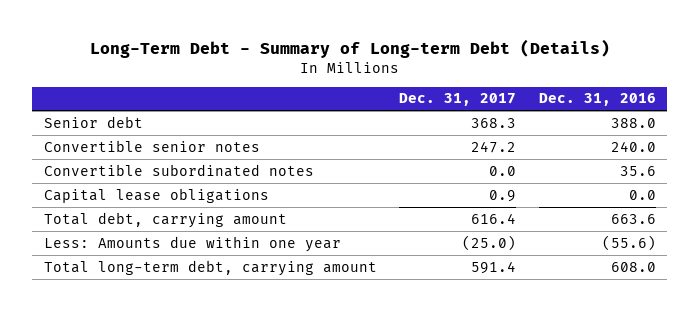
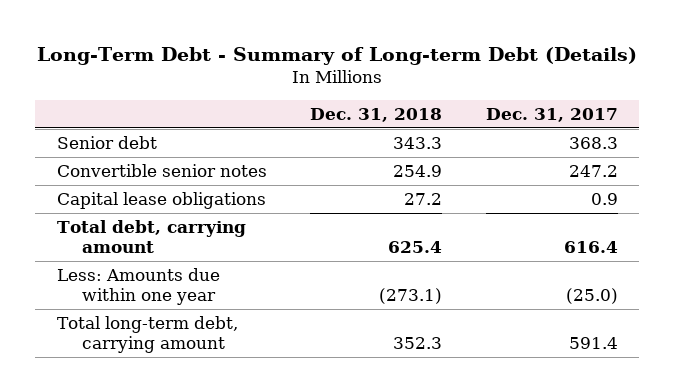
- | Dec. 31, 2017 | Dec. 31, 2016
+ | Dec. 31, 2018 | Dec. 31, 2017
- Convertible subordinated notes | 0.0 | 35.6

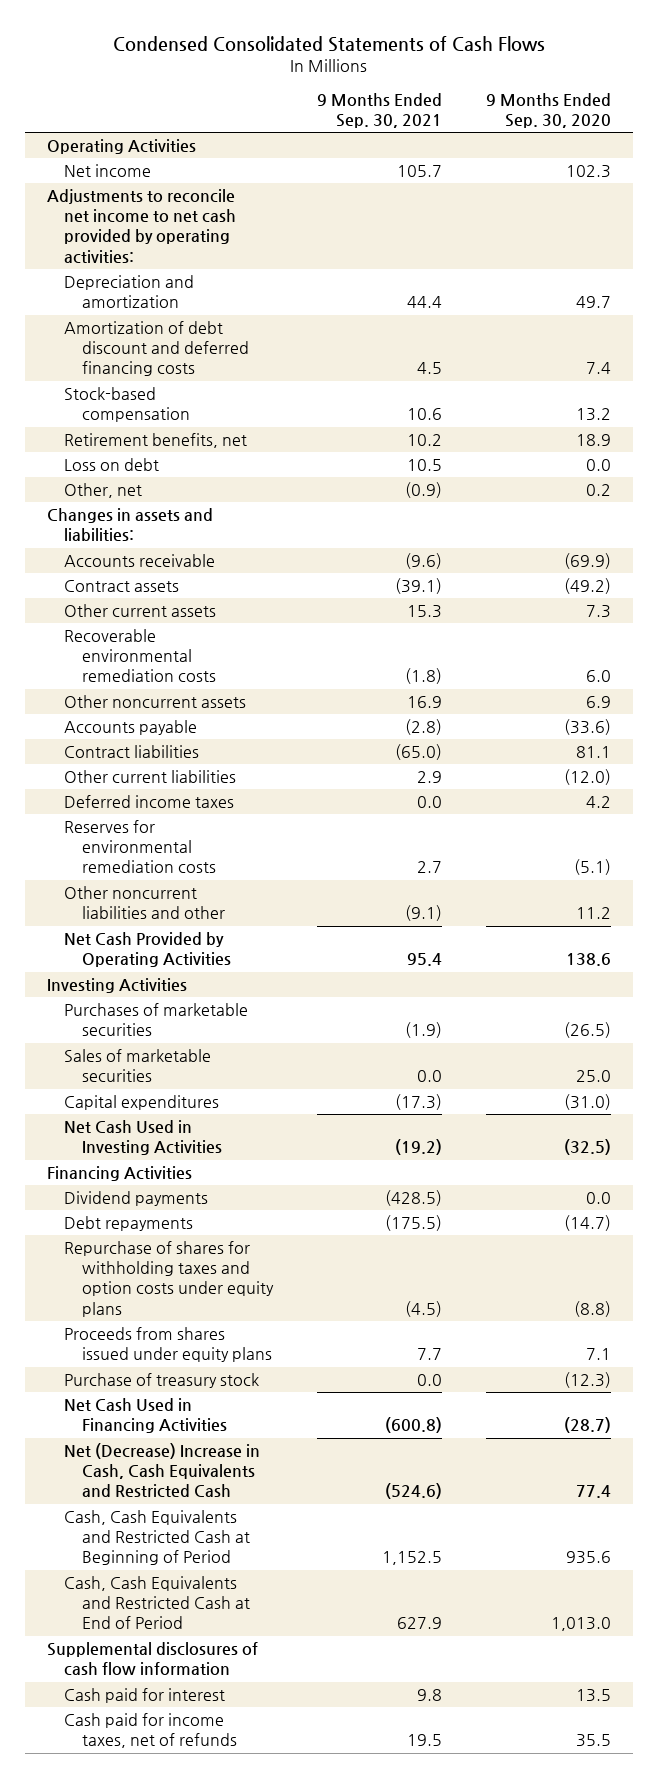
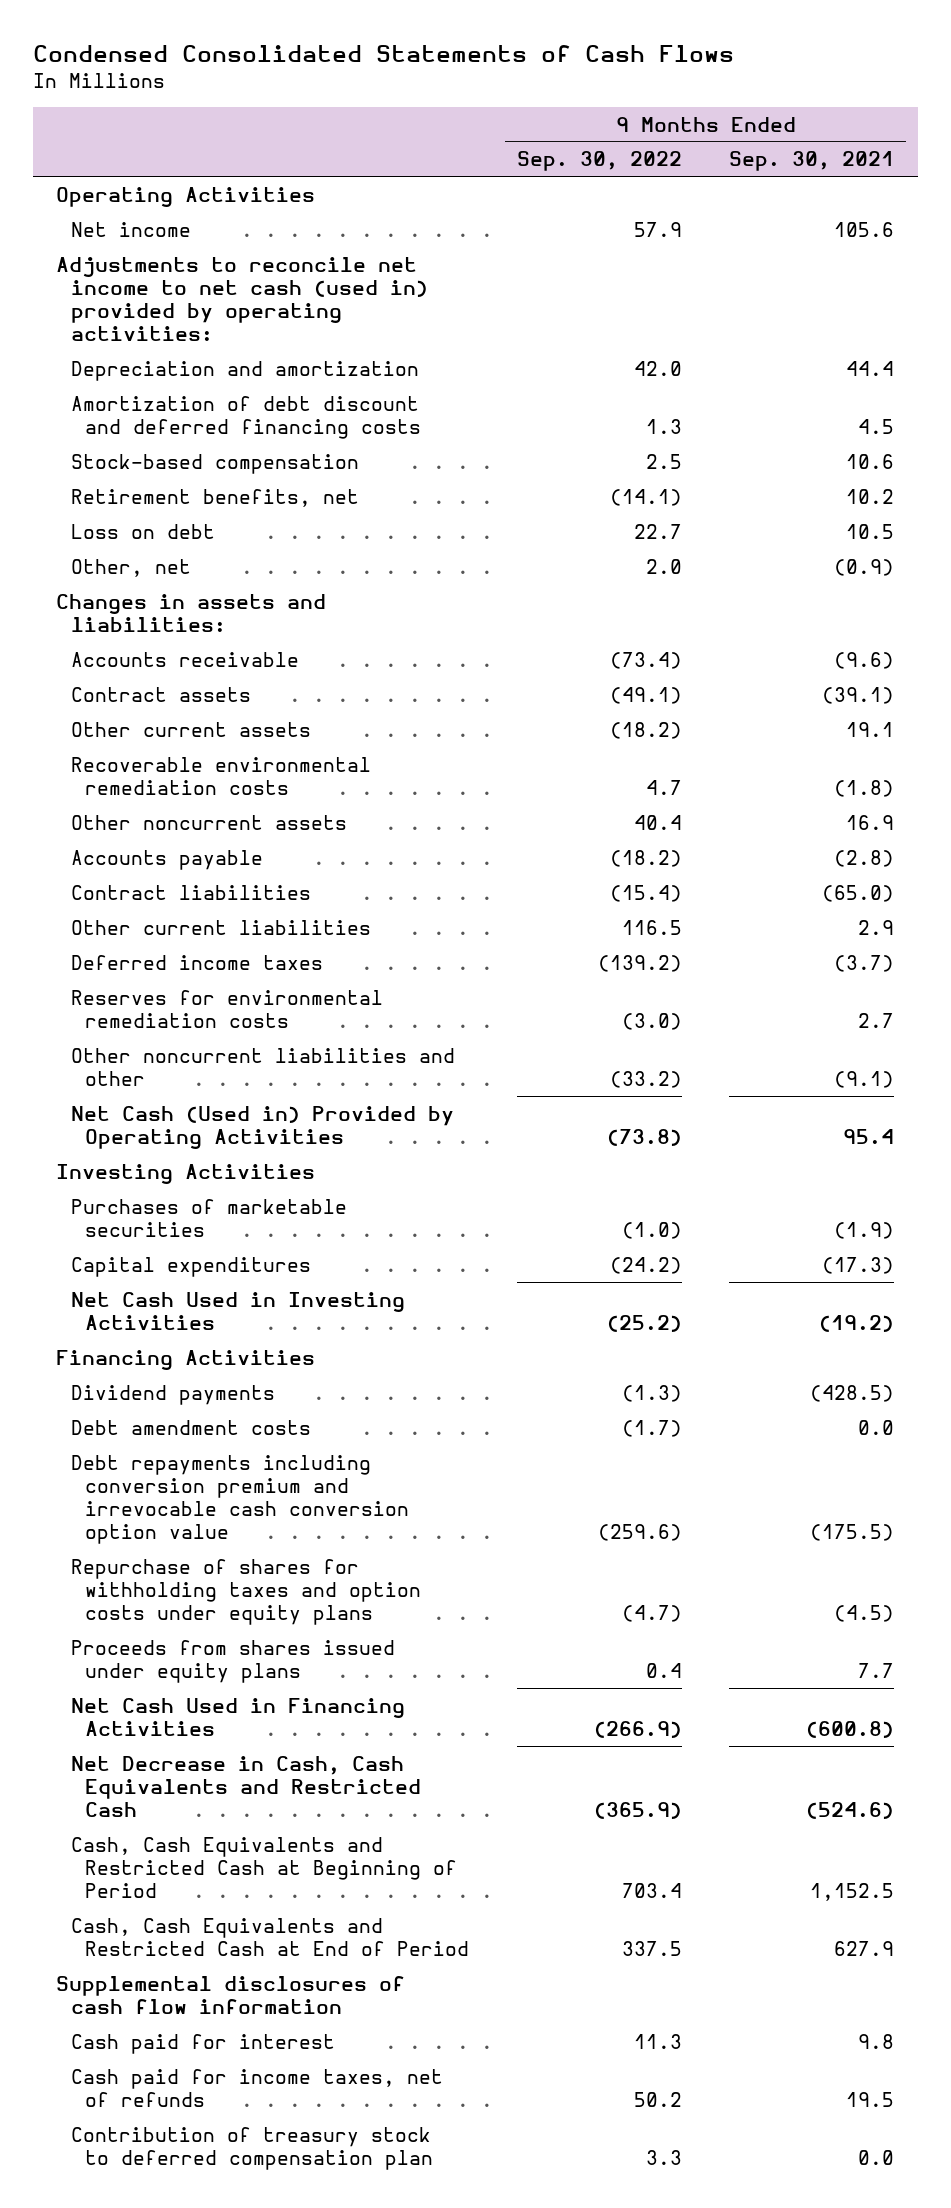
- | 9 Months Ended Sep. 30, 2021 | 9 Months Ended Sep. 30, 2020
+ | 9 Months Ended Sep. 30, 2022 | 9 Months Ended Sep. 30, 2021
- Net income | 105.7 | 102.3
- Adjustments to reconcile net income to net cash provided by operating activities:
+ Net income | 57.9 | 105.6
+ Adjustments to reconcile net income to net cash (used in) provided by operating activities:
- Other current assets | 15.3 | 7.3
+ Other current assets | (18.2) | 19.1
- Deferred income taxes | 0.0 | 4.2
+ Deferred income taxes | (139.2) | (3.7)
- Net Cash Provided by Operating Activities | 95.4 | 138.6
+ Net Cash (Used in) Provided by Operating Activities | (73.8) | 95.4
- Sales of marketable securities | 0.0 | 25.0
- Debt repayments | (175.5) | (14.7)
+ Debt amendment costs | (1.7) | 0.0
+ Debt repayments including conversion premium and irrevocable cash conversion option value | (259.6) | (175.5)
- Purchase of treasury stock | 0.0 | (12.3)
- Net (Decrease) Increase in Cash, Cash Equivalents and Restricted Cash | (524.6) | 77.4
+ Net Decrease in Cash, Cash Equivalents and Restricted Cash | (365.9) | (524.6)
+ Contribution of treasury stock to deferred compensation plan | 3.3 | 0.0

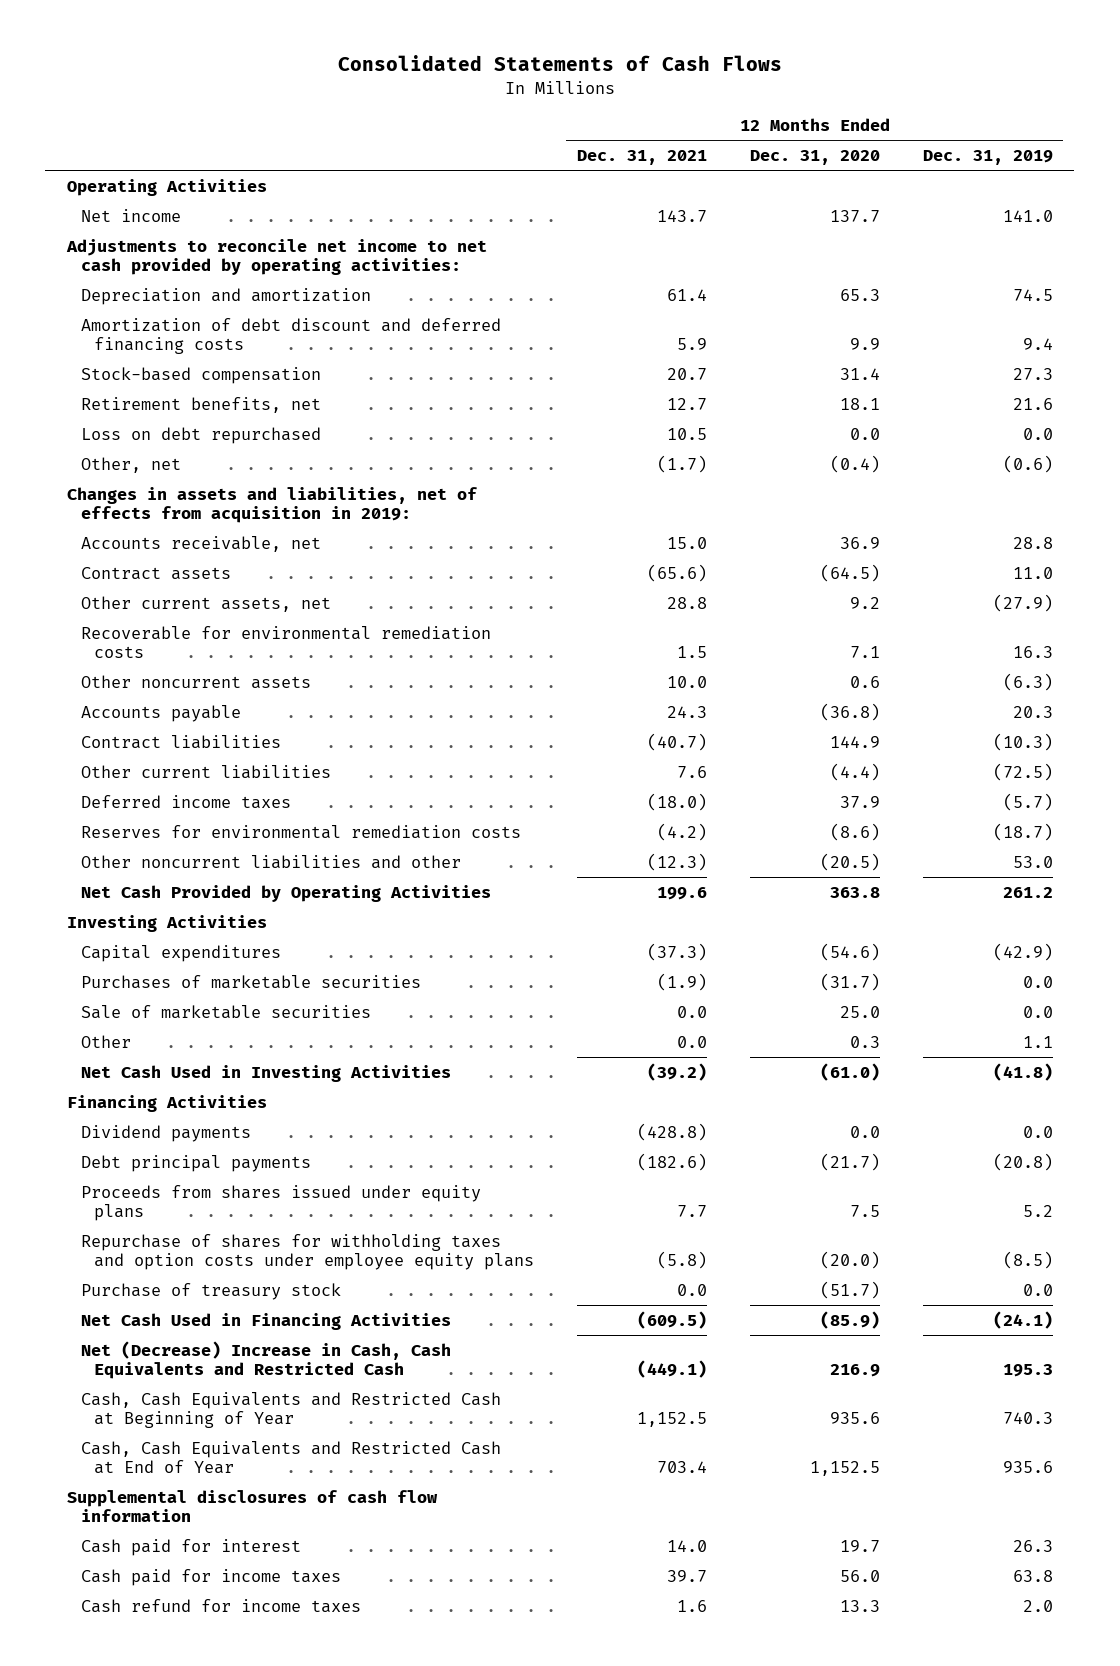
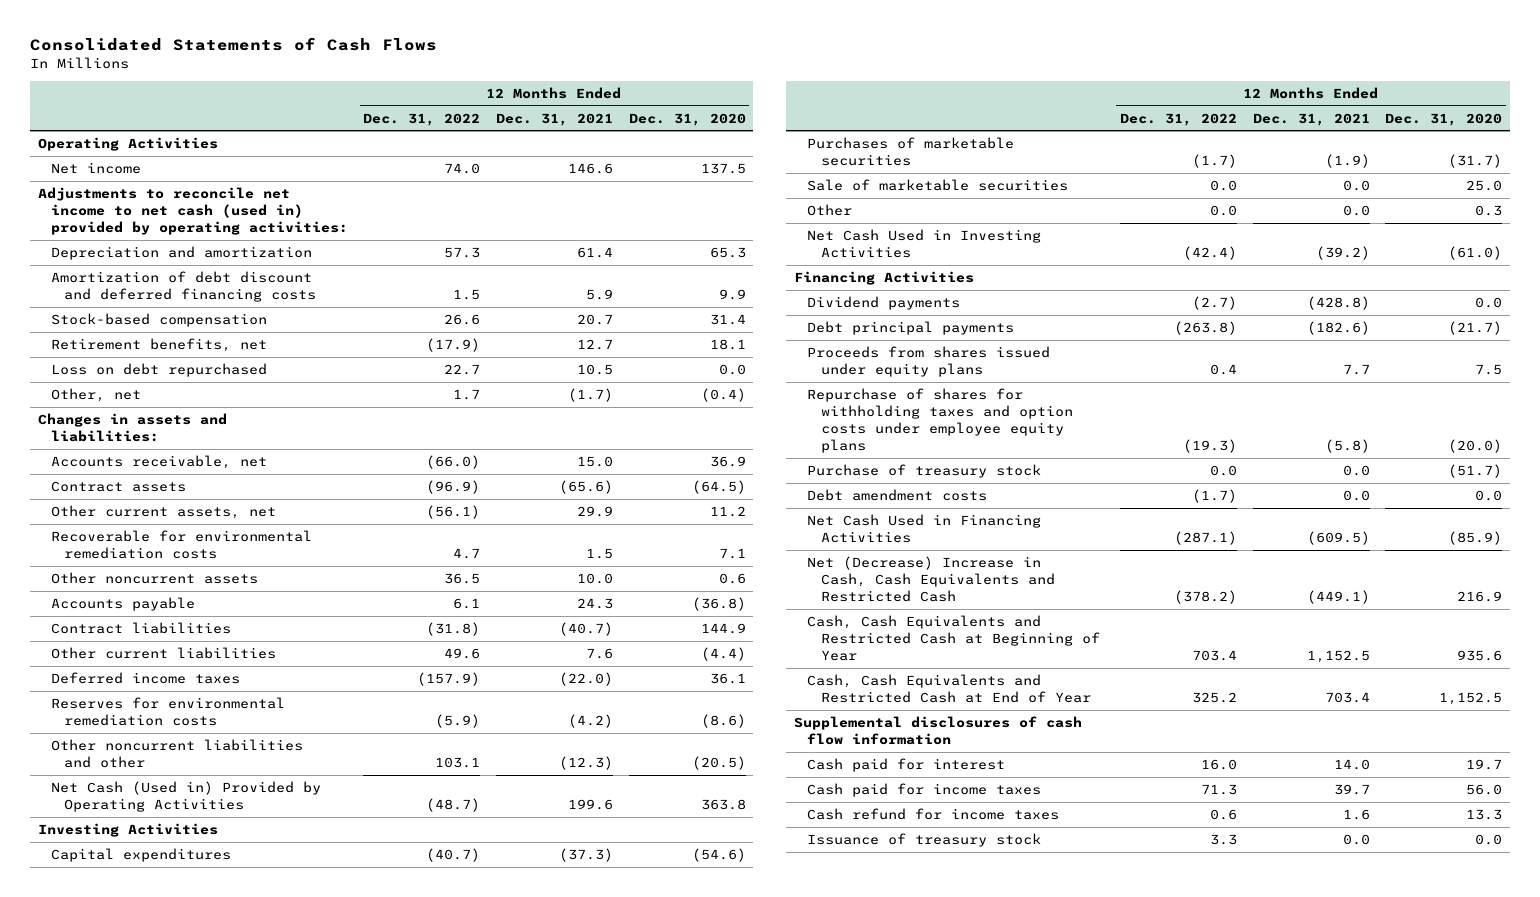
- | 12 Months Ended Dec. 31, 2021 | 12 Months Ended Dec. 31, 2020 | 12 Months Ended Dec. 31, 2019
+ | 12 Months Ended Dec. 31, 2022 | 12 Months Ended Dec. 31, 2021 | 12 Months Ended Dec. 31, 2020
- Net income | 143.7 | 137.7 | 141.0
- Adjustments to reconcile net income to net cash provided by operating activities:
+ Net income | 74.0 | 146.6 | 137.5
+ Adjustments to reconcile net income to net cash (used in) provided by operating activities:
- Changes in assets and liabilities, net of effects from acquisition in 2019:
+ Changes in assets and liabilities:
- Other current assets, net | 28.8 | 9.2 | (27.9)
+ Other current assets, net | (56.1) | 29.9 | 11.2
- Deferred income taxes | (18.0) | 37.9 | (5.7)
+ Deferred income taxes | (157.9) | (22.0) | 36.1
- Net Cash Provided by Operating Activities | 199.6 | 363.8 | 261.2
+ Net Cash (Used in) Provided by Operating Activities | (48.7) | 199.6 | 363.8
+ Debt amendment costs | (1.7) | 0.0 | 0.0
+ Issuance of treasury stock | 3.3 | 0.0 | 0.0

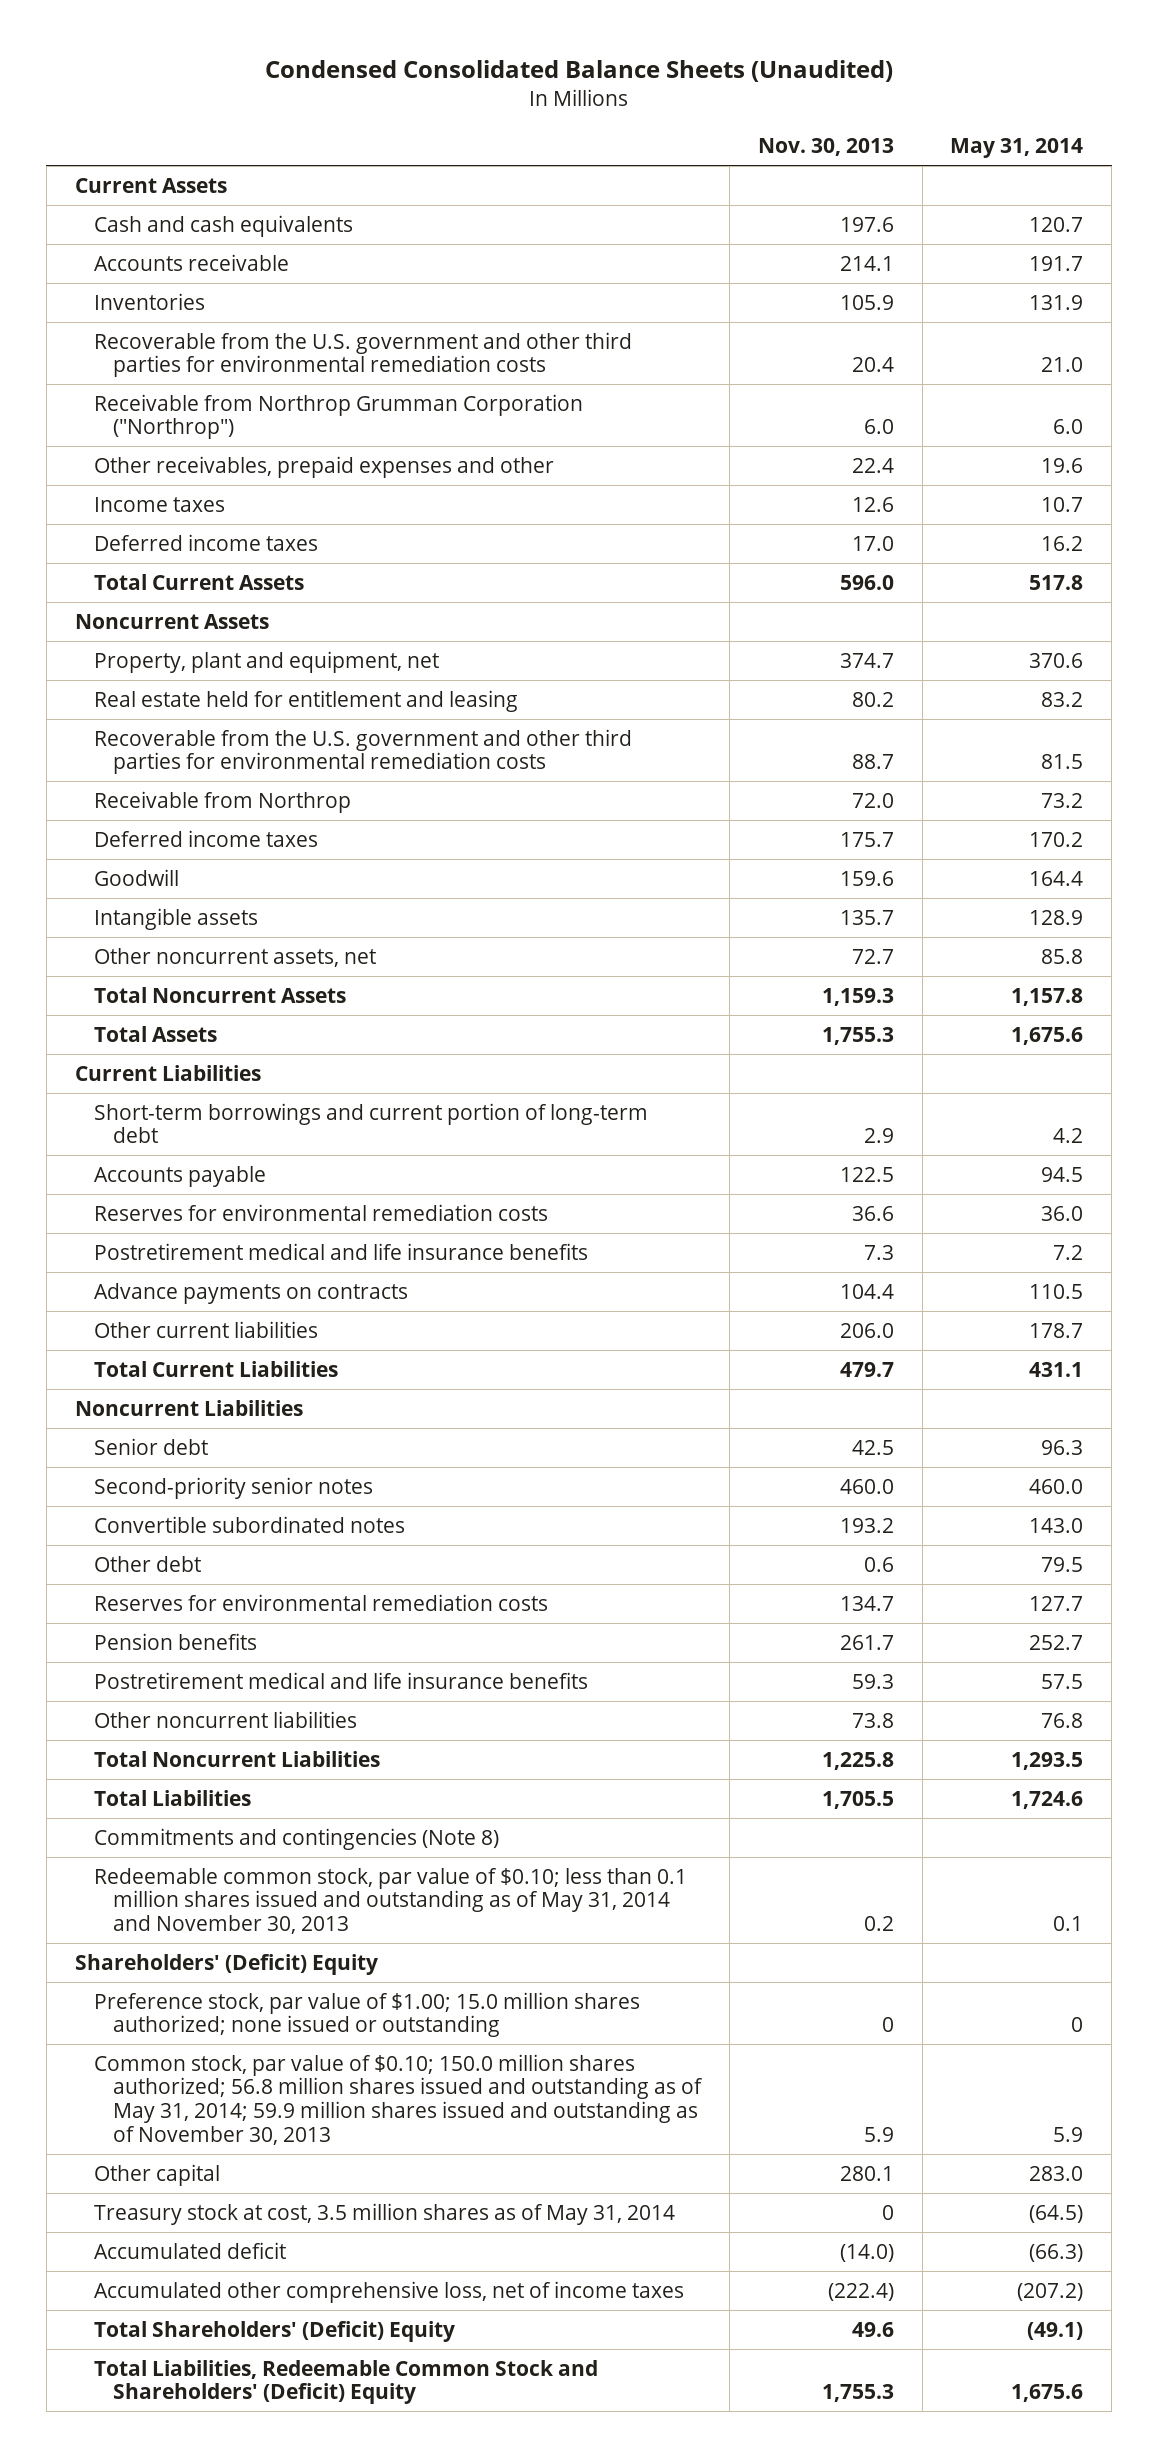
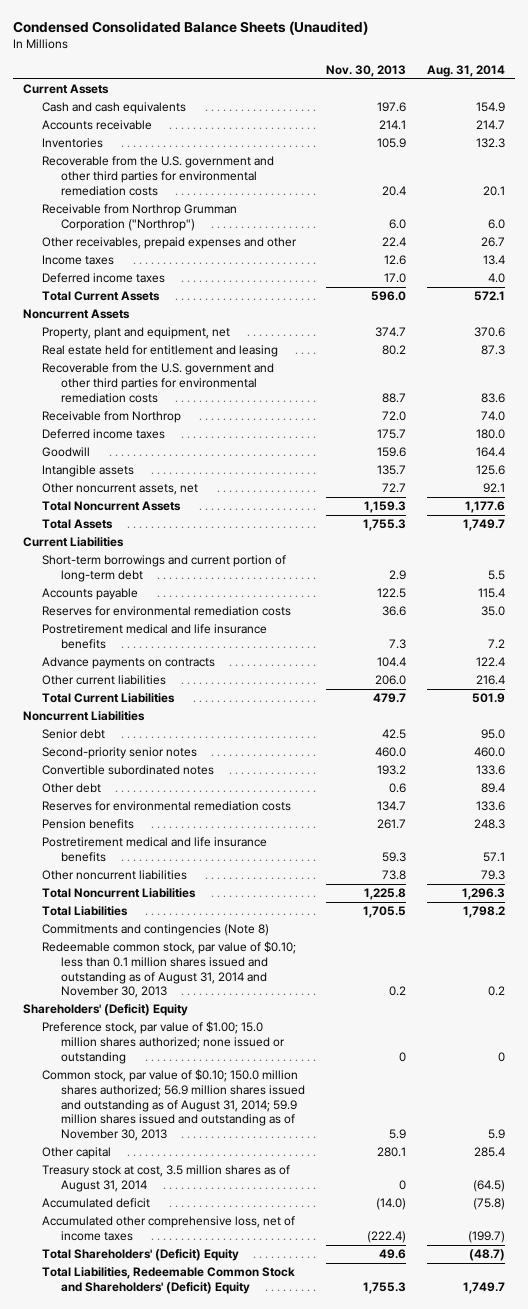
- | Nov. 30, 2013 | May 31, 2014
+ | Nov. 30, 2013 | Aug. 31, 2014
- Redeemable common stock, par value of $0.10; less than 0.1 million shares issued and outstanding as of May 31, 2014 and November 30, 2013 | 0.2 | 0.1
+ Redeemable common stock, par value of $0.10; less than 0.1 million shares issued and outstanding as of August 31, 2014 and November 30, 2013 | 0.2 | 0.2
- Common stock, par value of $0.10; 150.0 million shares authorized; 56.8 million shares issued and outstanding as of May 31, 2014; 59.9 million shares issued and outstanding as of November 30, 2013 | 5.9 | 5.9
+ Common stock, par value of $0.10; 150.0 million shares authorized; 56.9 million shares issued and outstanding as of August 31, 2014; 59.9 million shares issued and outstanding as of November 30, 2013 | 5.9 | 5.9
- Treasury stock at cost, 3.5 million shares as of May 31, 2014 | 0 | (64.5)
+ Treasury stock at cost, 3.5 million shares as of August 31, 2014 | 0 | (64.5)

